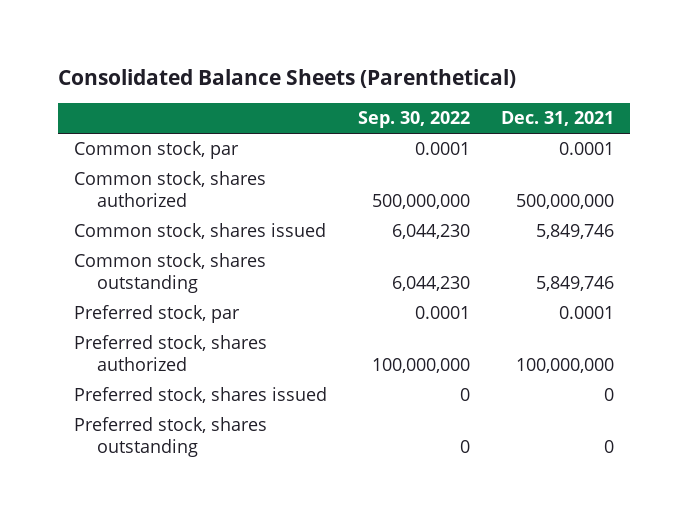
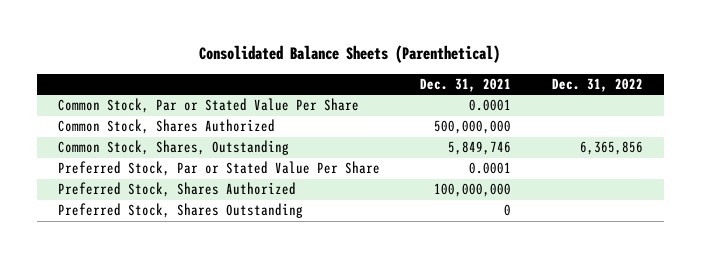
- | Sep. 30, 2022 | Dec. 31, 2021
+ | Dec. 31, 2021 | Dec. 31, 2022
- Common stock, par | 0.0001 | 0.0001
- Common stock, shares authorized | 500,000,000 | 500,000,000
- Common stock, shares issued | 6,044,230 | 5,849,746
- Common stock, shares outstanding | 6,044,230 | 5,849,746
- Preferred stock, par | 0.0001 | 0.0001
- Preferred stock, shares authorized | 100,000,000 | 100,000,000
- Preferred stock, shares issued | 0 | 0
- Preferred stock, shares outstanding | 0 | 0
+ Common Stock, Par or Stated Value Per Share | 0.0001 |
+ Common Stock, Shares Authorized | 500,000,000 |
+ Common Stock, Shares, Outstanding | 5,849,746 | 6,365,856
+ Preferred Stock, Par or Stated Value Per Share | 0.0001 |
+ Preferred Stock, Shares Authorized | 100,000,000 |
+ Preferred Stock, Shares Outstanding | 0 |

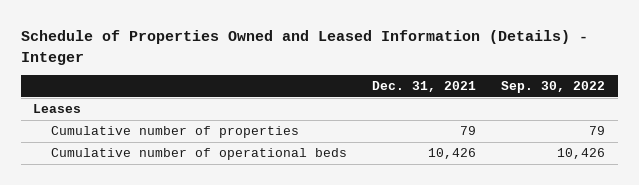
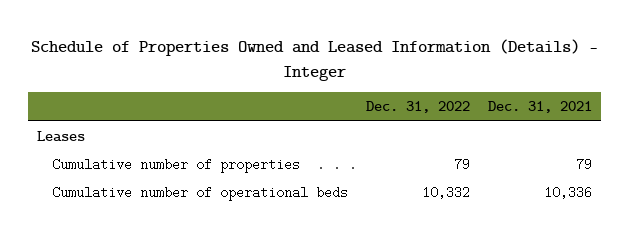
- | Dec. 31, 2021 | Sep. 30, 2022
+ | Dec. 31, 2022 | Dec. 31, 2021
- Cumulative number of operational beds | 10,426 | 10,426
+ Cumulative number of operational beds | 10,332 | 10,336

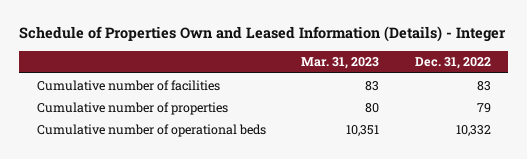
- Schedule of Properties Owned and Leased Information (Details) - Integer
+ Schedule of Properties Own and Leased Information (Details) - Integer
- | Dec. 31, 2022 | Dec. 31, 2021
+ | Mar. 31, 2023 | Dec. 31, 2022
- Leases
+ Cumulative number of facilities | 83 | 83

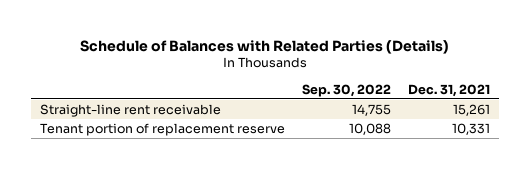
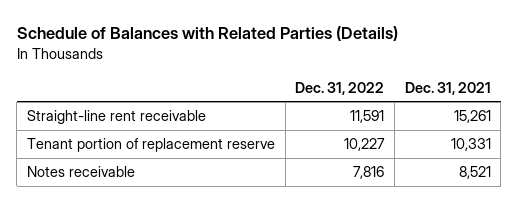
- | Sep. 30, 2022 | Dec. 31, 2021
+ | Dec. 31, 2022 | Dec. 31, 2021
+ Notes receivable | 7,816 | 8,521

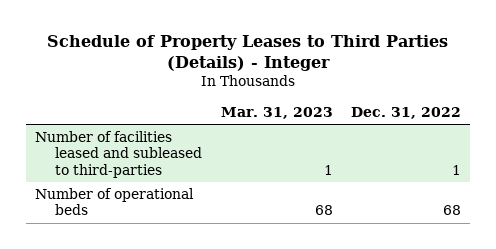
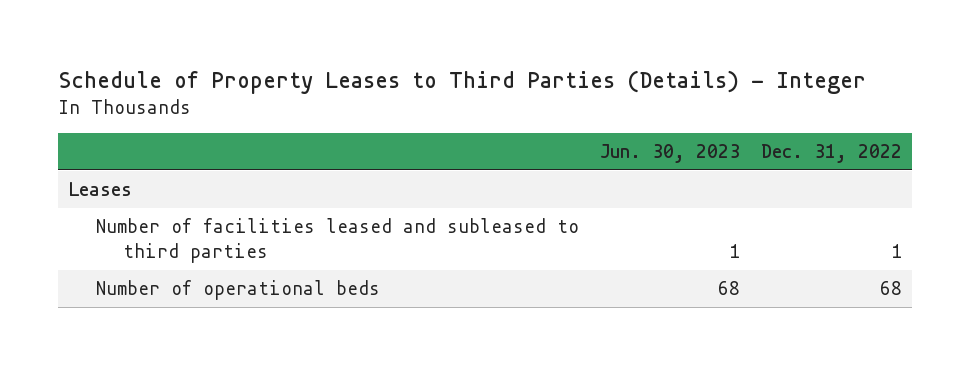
- | Mar. 31, 2023 | Dec. 31, 2022
+ | Jun. 30, 2023 | Dec. 31, 2022
- Number of facilities leased and subleased to third-parties | 1 | 1
+ Leases
+ Number of facilities leased and subleased to third parties | 1 | 1

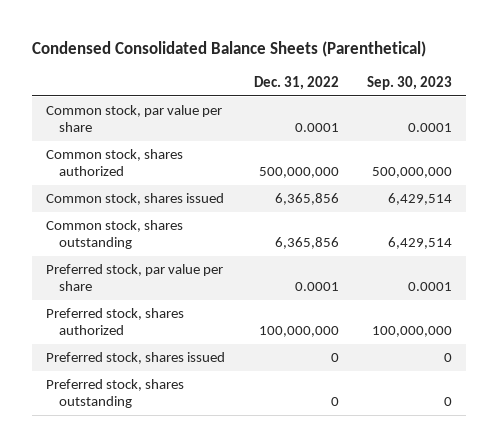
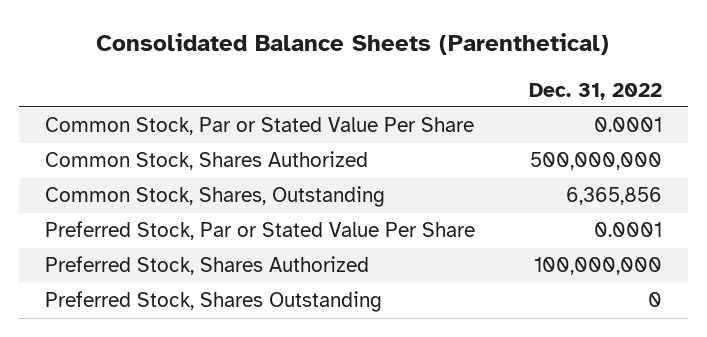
- Condensed Consolidated Balance Sheets (Parenthetical)
+ Consolidated Balance Sheets (Parenthetical)
- | Dec. 31, 2022 | Sep. 30, 2023
+ | Dec. 31, 2022
- Common stock, par value per share | 0.0001 | 0.0001
- Common stock, shares authorized | 500,000,000 | 500,000,000
- Common stock, shares issued | 6,365,856 | 6,429,514
- Common stock, shares outstanding | 6,365,856 | 6,429,514
- Preferred stock, par value per share | 0.0001 | 0.0001
- Preferred stock, shares authorized | 100,000,000 | 100,000,000
- Preferred stock, shares issued | 0 | 0
- Preferred stock, shares outstanding | 0 | 0
+ Common Stock, Par or Stated Value Per Share | 0.0001
+ Common Stock, Shares Authorized | 500,000,000
+ Common Stock, Shares, Outstanding | 6,365,856
+ Preferred Stock, Par or Stated Value Per Share | 0.0001
+ Preferred Stock, Shares Authorized | 100,000,000
+ Preferred Stock, Shares Outstanding | 0

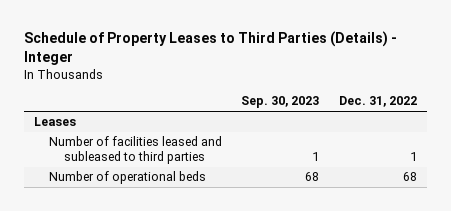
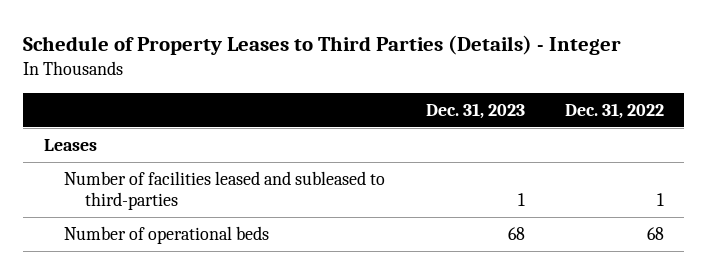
- | Sep. 30, 2023 | Dec. 31, 2022
+ | Dec. 31, 2023 | Dec. 31, 2022
- Number of facilities leased and subleased to third parties | 1 | 1
+ Number of facilities leased and subleased to third-parties | 1 | 1

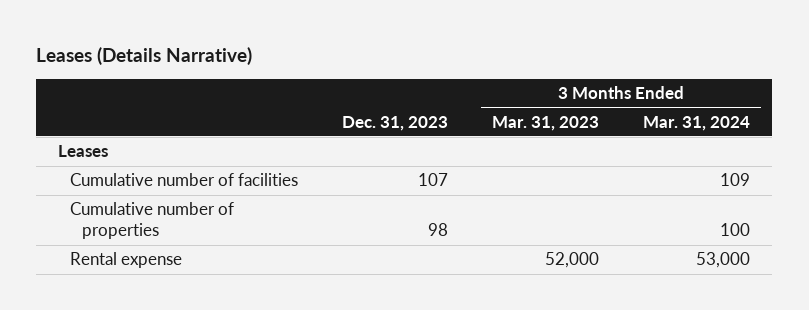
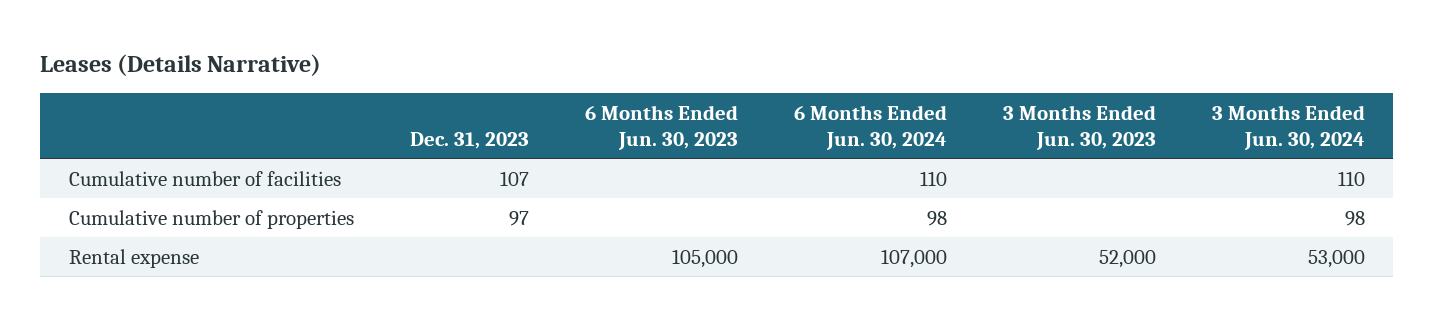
- | Dec. 31, 2023 | 3 Months Ended Mar. 31, 2023 | 3 Months Ended Mar. 31, 2024
+ | Dec. 31, 2023 | 6 Months Ended Jun. 30, 2023 | 6 Months Ended Jun. 30, 2024 | 3 Months Ended Jun. 30, 2023 | 3 Months Ended Jun. 30, 2024
- Leases
- Cumulative number of properties | 98 | | 100
+ Cumulative number of properties | 97 | | 98 | | 98

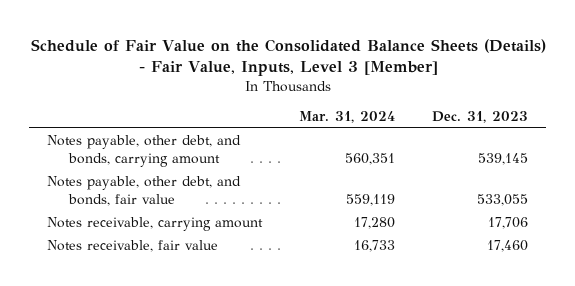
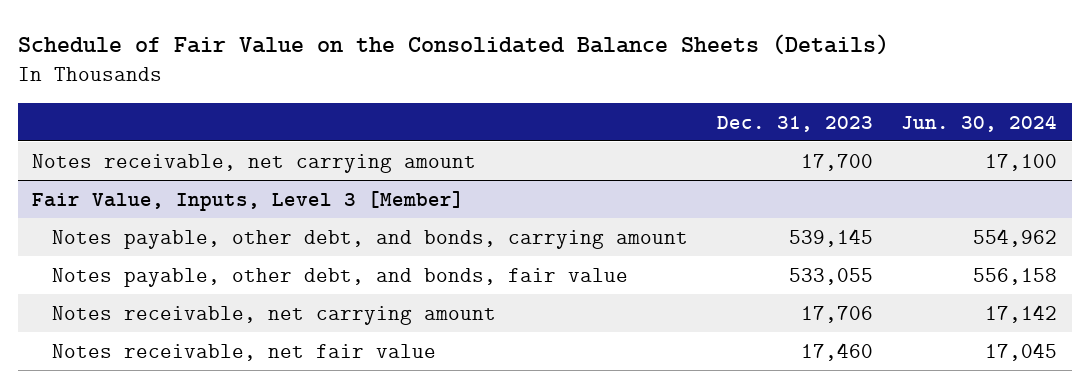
- Schedule of Fair Value on the Consolidated Balance Sheets (Details) - Fair Value, Inputs, Level 3 [Member]
+ Schedule of Fair Value on the Consolidated Balance Sheets (Details)
- | Mar. 31, 2024 | Dec. 31, 2023
+ | Dec. 31, 2023 | Jun. 30, 2024
+ Notes receivable, net carrying amount | 17,700 | 17,100
+ Fair Value, Inputs, Level 3 [Member]
- Notes receivable, carrying amount | 17,280 | 17,706
- Notes receivable, fair value | 16,733 | 17,460
+ Notes receivable, net carrying amount | 17,706 | 17,142
+ Notes receivable, net fair value | 17,460 | 17,045

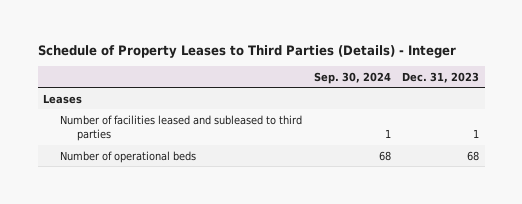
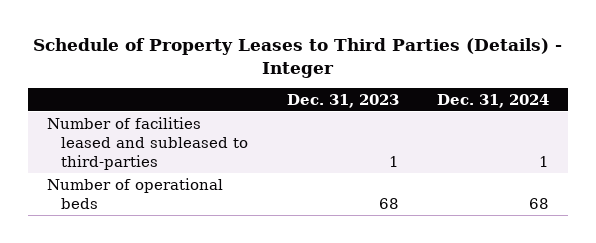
- | Sep. 30, 2024 | Dec. 31, 2023
+ | Dec. 31, 2023 | Dec. 31, 2024
- Leases
- Number of facilities leased and subleased to third parties | 1 | 1
+ Number of facilities leased and subleased to third-parties | 1 | 1

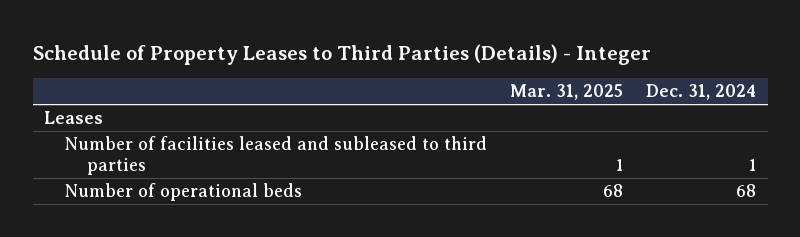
- | Dec. 31, 2023 | Dec. 31, 2024
+ | Mar. 31, 2025 | Dec. 31, 2024
- Number of facilities leased and subleased to third-parties | 1 | 1
+ Leases
+ Number of facilities leased and subleased to third parties | 1 | 1

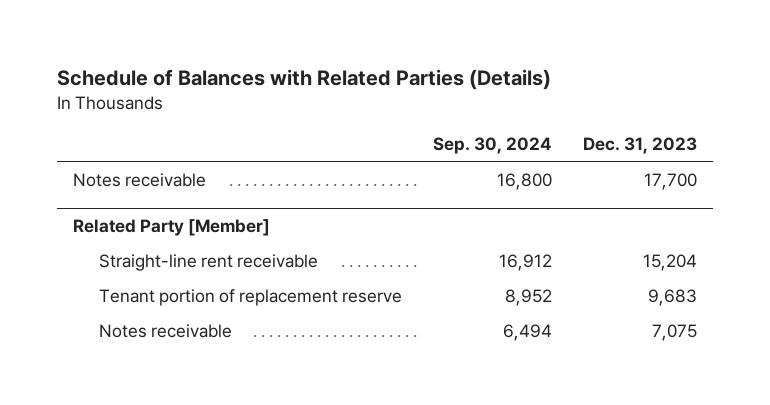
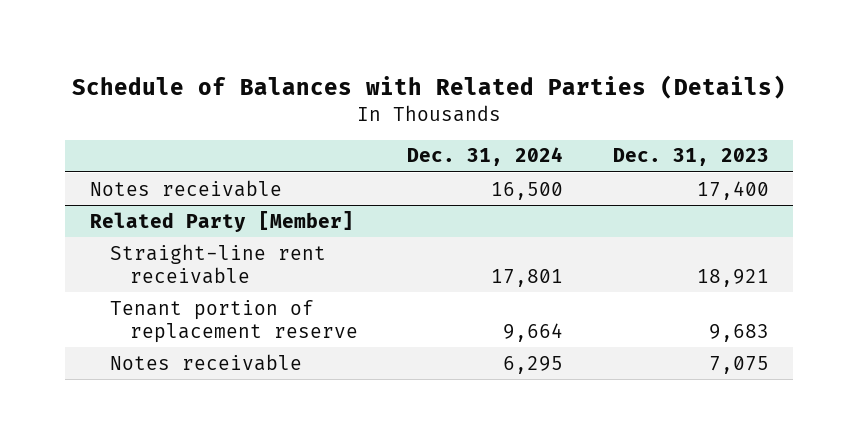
- | Sep. 30, 2024 | Dec. 31, 2023
+ | Dec. 31, 2024 | Dec. 31, 2023
- Notes receivable | 16,800 | 17,700
+ Notes receivable | 16,500 | 17,400
@ Related Party [Member]
- Straight-line rent receivable | 16,912 | 15,204
+ Straight-line rent receivable | 17,801 | 18,921

